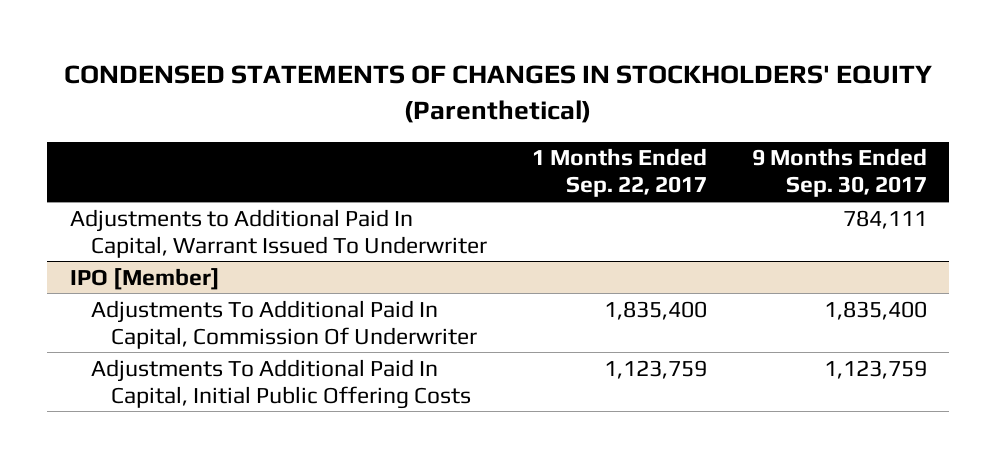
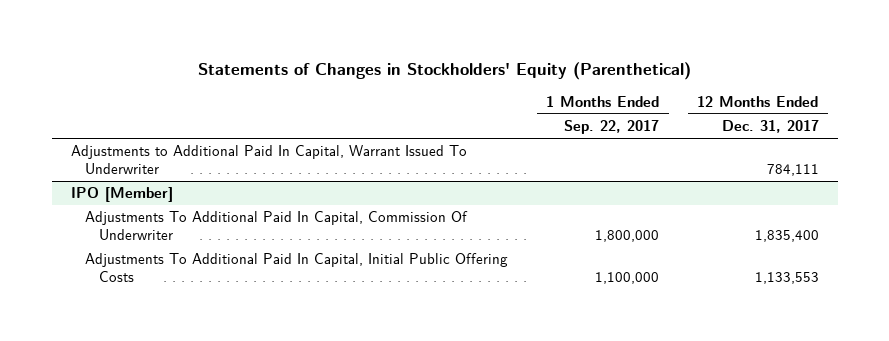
- CONDENSED STATEMENTS OF CHANGES IN STOCKHOLDERS' EQUITY (Parenthetical)
+ Statements of Changes in Stockholders' Equity (Parenthetical)
- | 1 Months Ended Sep. 22, 2017 | 9 Months Ended Sep. 30, 2017
+ | 1 Months Ended Sep. 22, 2017 | 12 Months Ended Dec. 31, 2017
@ IPO [Member]
- Adjustments To Additional Paid In Capital, Commission Of Underwriter | 1,835,400 | 1,835,400
- Adjustments To Additional Paid In Capital, Initial Public Offering Costs | 1,123,759 | 1,123,759
+ Adjustments To Additional Paid In Capital, Commission Of Underwriter | 1,800,000 | 1,835,400
+ Adjustments To Additional Paid In Capital, Initial Public Offering Costs | 1,100,000 | 1,133,553

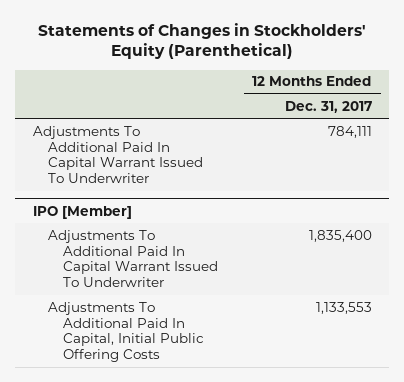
- | 1 Months Ended Sep. 22, 2017 | 12 Months Ended Dec. 31, 2017
+ | 12 Months Ended Dec. 31, 2017
- Adjustments to Additional Paid In Capital, Warrant Issued To Underwriter | | 784,111
+ Adjustments To Additional Paid In Capital Warrant Issued To Underwriter | 784,111
@ IPO [Member]
- Adjustments To Additional Paid In Capital, Commission Of Underwriter | 1,800,000 | 1,835,400
+ Adjustments To Additional Paid In Capital Warrant Issued To Underwriter | 1,835,400

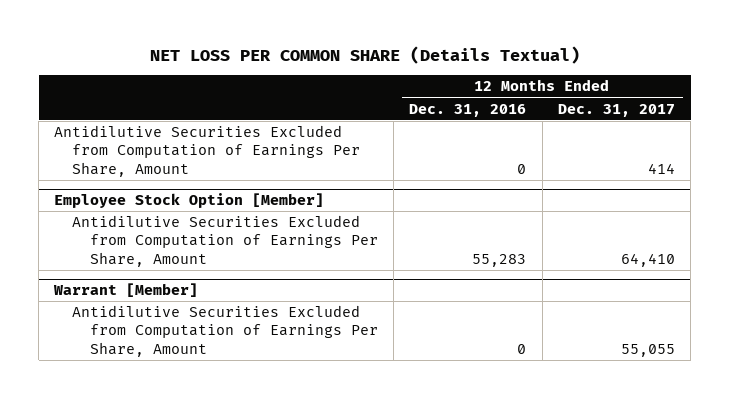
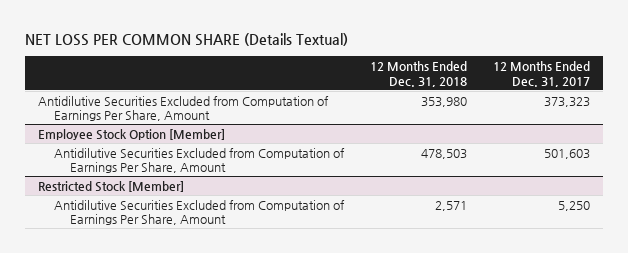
- | 12 Months Ended Dec. 31, 2016 | 12 Months Ended Dec. 31, 2017
+ | 12 Months Ended Dec. 31, 2018 | 12 Months Ended Dec. 31, 2017
- Antidilutive Securities Excluded from Computation of Earnings Per Share, Amount | 0 | 414
+ Antidilutive Securities Excluded from Computation of Earnings Per Share, Amount | 353,980 | 373,323
@ Employee Stock Option [Member]
- Antidilutive Securities Excluded from Computation of Earnings Per Share, Amount | 55,283 | 64,410
- Warrant [Member]
- Antidilutive Securities Excluded from Computation of Earnings Per Share, Amount | 0 | 55,055
@ Employee Stock Option [Member]
+ Antidilutive Securities Excluded from Computation of Earnings Per Share, Amount | 478,503 | 501,603
+ Restricted Stock [Member]
+ Antidilutive Securities Excluded from Computation of Earnings Per Share, Amount | 2,571 | 5,250

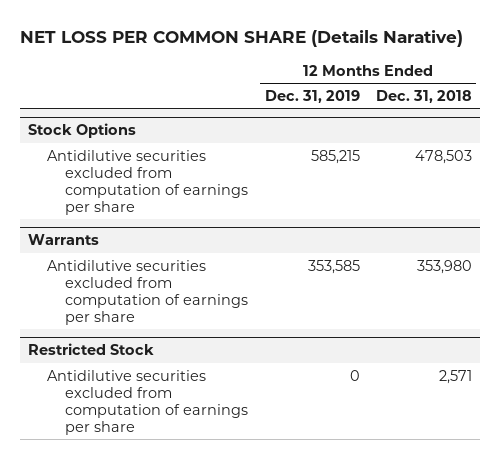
- NET LOSS PER COMMON SHARE (Details Textual)
+ NET LOSS PER COMMON SHARE (Details Narative)
- | 12 Months Ended Dec. 31, 2018 | 12 Months Ended Dec. 31, 2017
+ | 12 Months Ended Dec. 31, 2019 | 12 Months Ended Dec. 31, 2018
- Antidilutive Securities Excluded from Computation of Earnings Per Share, Amount | 353,980 | 373,323
- Employee Stock Option [Member]
- Antidilutive Securities Excluded from Computation of Earnings Per Share, Amount | 478,503 | 501,603
- Restricted Stock [Member]
- Antidilutive Securities Excluded from Computation of Earnings Per Share, Amount | 2,571 | 5,250
+ Stock Options
+ Antidilutive securities excluded from computation of earnings per share | 585,215 | 478,503
+ Warrants
+ Antidilutive securities excluded from computation of earnings per share | 353,585 | 353,980
+ Restricted Stock
+ Antidilutive securities excluded from computation of earnings per share | 0 | 2,571

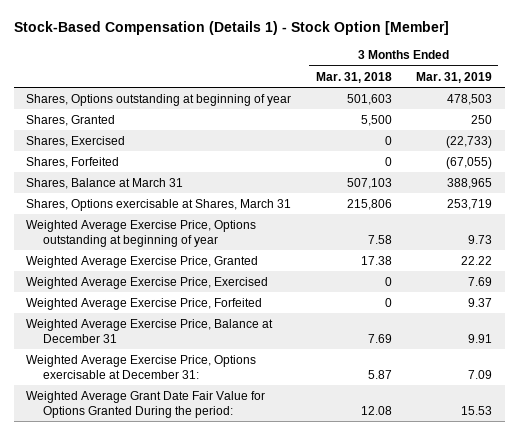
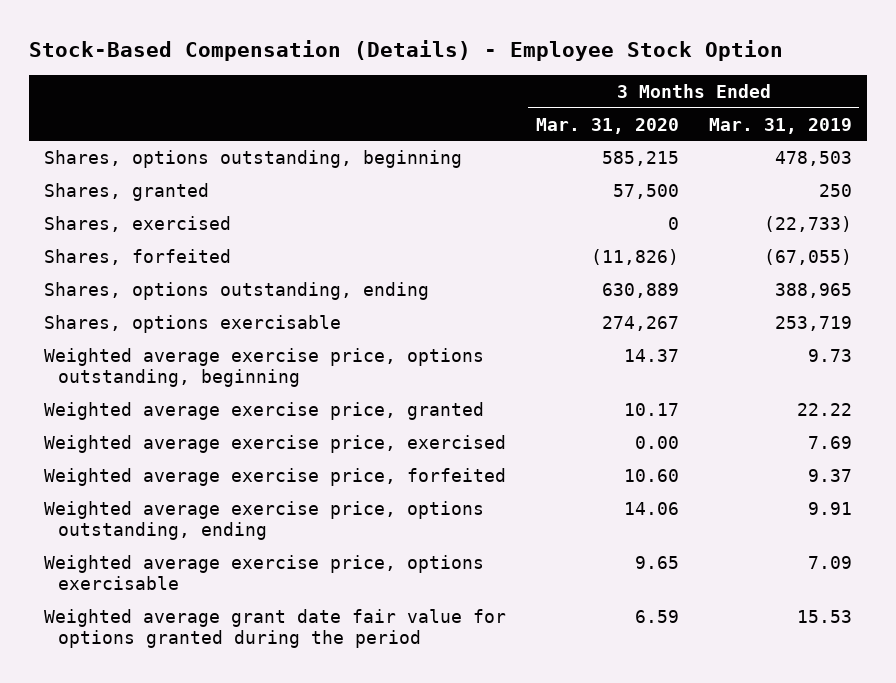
- Stock-Based Compensation (Details 1) - Stock Option [Member]
+ Stock-Based Compensation (Details) - Employee Stock Option
- | 3 Months Ended Mar. 31, 2018 | 3 Months Ended Mar. 31, 2019
+ | 3 Months Ended Mar. 31, 2020 | 3 Months Ended Mar. 31, 2019
- Shares, Options outstanding at beginning of year | 501,603 | 478,503
- Shares, Granted | 5,500 | 250
- Shares, Exercised | 0 | (22,733)
- Shares, Forfeited | 0 | (67,055)
- Shares, Balance at March 31 | 507,103 | 388,965
- Shares, Options exercisable at Shares, March 31 | 215,806 | 253,719
- Weighted Average Exercise Price, Options outstanding at beginning of year | 7.58 | 9.73
- Weighted Average Exercise Price, Granted | 17.38 | 22.22
- Weighted Average Exercise Price, Exercised | 0 | 7.69
- Weighted Average Exercise Price, Forfeited | 0 | 9.37
- Weighted Average Exercise Price, Balance at December 31 | 7.69 | 9.91
- Weighted Average Exercise Price, Options exercisable at December 31: | 5.87 | 7.09
- Weighted Average Grant Date Fair Value for Options Granted During the period: | 12.08 | 15.53
+ Shares, options outstanding, beginning | 585,215 | 478,503
+ Shares, granted | 57,500 | 250
+ Shares, exercised | 0 | (22,733)
+ Shares, forfeited | (11,826) | (67,055)
+ Shares, options outstanding, ending | 630,889 | 388,965
+ Shares, options exercisable | 274,267 | 253,719
+ Weighted average exercise price, options outstanding, beginning | 14.37 | 9.73
+ Weighted average exercise price, granted | 10.17 | 22.22
+ Weighted average exercise price, exercised | 0.00 | 7.69
+ Weighted average exercise price, forfeited | 10.60 | 9.37
+ Weighted average exercise price, options outstanding, ending | 14.06 | 9.91
+ Weighted average exercise price, options exercisable | 9.65 | 7.09
+ Weighted average grant date fair value for options granted during the period | 6.59 | 15.53

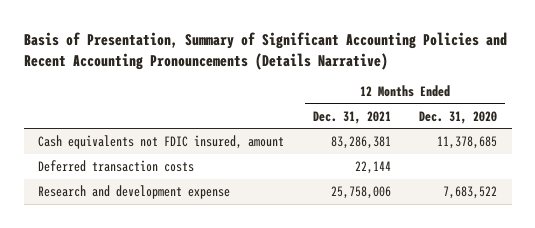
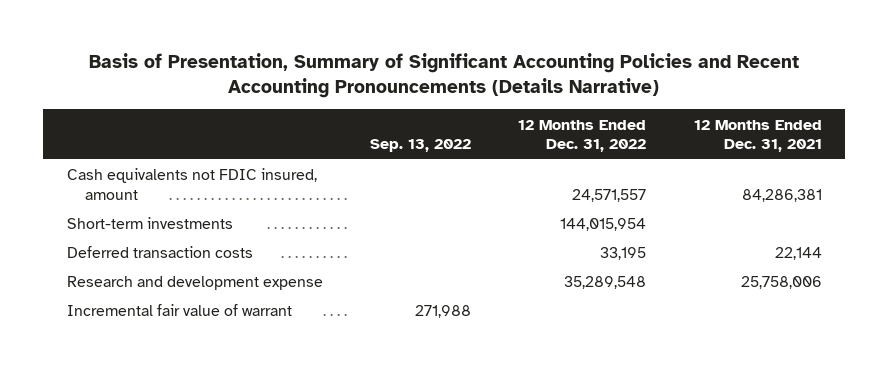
- | 12 Months Ended Dec. 31, 2021 | 12 Months Ended Dec. 31, 2020
+ | Sep. 13, 2022 | 12 Months Ended Dec. 31, 2022 | 12 Months Ended Dec. 31, 2021
- Cash equivalents not FDIC insured, amount | 83,286,381 | 11,378,685
+ Cash equivalents not FDIC insured, amount | | 24,571,557 | 84,286,381
+ Short-term investments | | 144,015,954 |
+ Incremental fair value of warrant | 271,988 | |

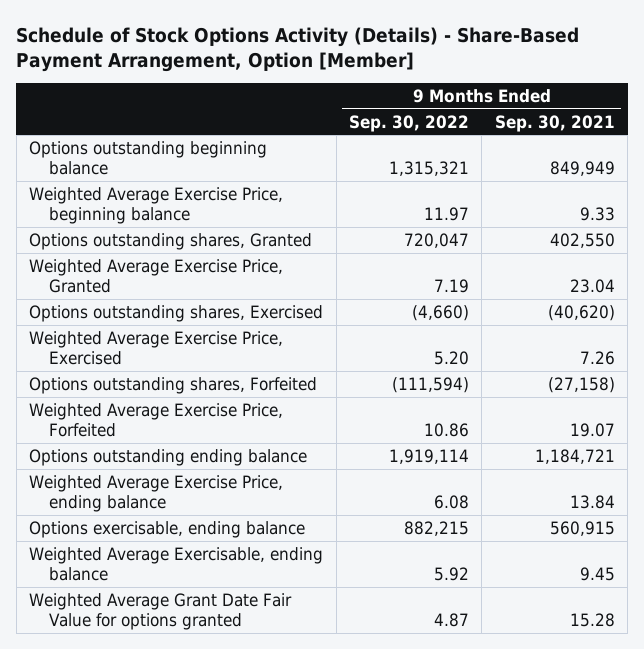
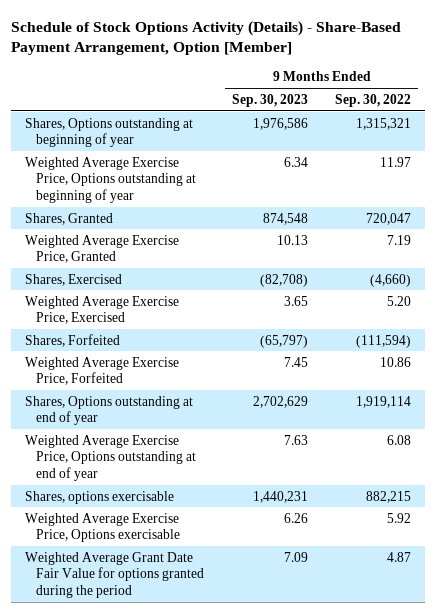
- | 9 Months Ended Sep. 30, 2022 | 9 Months Ended Sep. 30, 2021
+ | 9 Months Ended Sep. 30, 2023 | 9 Months Ended Sep. 30, 2022
- Options outstanding beginning balance | 1,315,321 | 849,949
- Weighted Average Exercise Price, beginning balance | 11.97 | 9.33
- Options outstanding shares, Granted | 720,047 | 402,550
+ Shares, Options outstanding at beginning of year | 1,976,586 | 1,315,321
+ Weighted Average Exercise Price, Options outstanding at beginning of year | 6.34 | 11.97
+ Shares, Granted | 874,548 | 720,047
- Options outstanding shares, Exercised | (4,660) | (40,620)
+ Shares, Exercised | (82,708) | (4,660)
- Options outstanding shares, Forfeited | (111,594) | (27,158)
+ Shares, Forfeited | (65,797) | (111,594)
- Options outstanding ending balance | 1,919,114 | 1,184,721
- Weighted Average Exercise Price, ending balance | 6.08 | 13.84
- Options exercisable, ending balance | 882,215 | 560,915
- Weighted Average Exercisable, ending balance | 5.92 | 9.45
- Weighted Average Grant Date Fair Value for options granted | 4.87 | 15.28
+ Shares, Options outstanding at end of year | 2,702,629 | 1,919,114
+ Weighted Average Exercise Price, Options outstanding at end of year | 7.63 | 6.08
+ Shares, options exercisable | 1,440,231 | 882,215
+ Weighted Average Exercise Price, Options exercisable | 6.26 | 5.92
+ Weighted Average Grant Date Fair Value for options granted during the period | 7.09 | 4.87

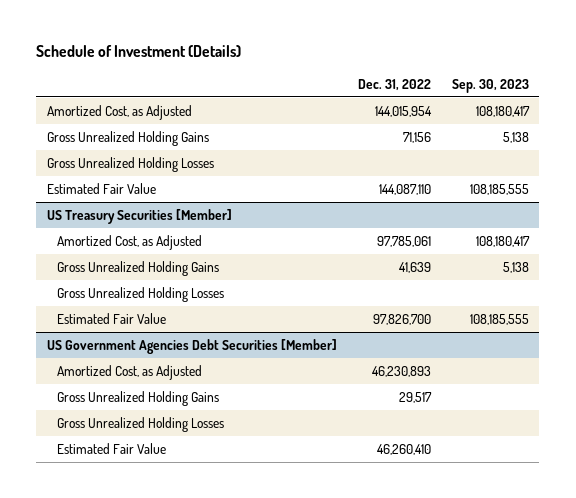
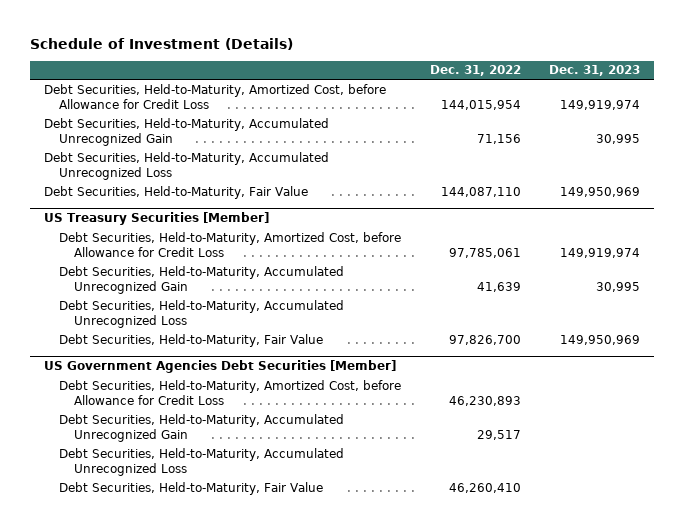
- | Dec. 31, 2022 | Sep. 30, 2023
+ | Dec. 31, 2022 | Dec. 31, 2023
- Amortized Cost, as Adjusted | 144,015,954 | 108,180,417
- Gross Unrealized Holding Gains | 71,156 | 5,138
- Gross Unrealized Holding Losses
- Estimated Fair Value | 144,087,110 | 108,185,555
+ Debt Securities, Held-to-Maturity, Amortized Cost, before Allowance for Credit Loss | 144,015,954 | 149,919,974
+ Debt Securities, Held-to-Maturity, Accumulated Unrecognized Gain | 71,156 | 30,995
+ Debt Securities, Held-to-Maturity, Accumulated Unrecognized Loss
+ Debt Securities, Held-to-Maturity, Fair Value | 144,087,110 | 149,950,969
@ US Treasury Securities [Member]
- Amortized Cost, as Adjusted | 97,785,061 | 108,180,417
- Gross Unrealized Holding Gains | 41,639 | 5,138
- Gross Unrealized Holding Losses
- Estimated Fair Value | 97,826,700 | 108,185,555
+ Debt Securities, Held-to-Maturity, Amortized Cost, before Allowance for Credit Loss | 97,785,061 | 149,919,974
+ Debt Securities, Held-to-Maturity, Accumulated Unrecognized Gain | 41,639 | 30,995
+ Debt Securities, Held-to-Maturity, Accumulated Unrecognized Loss
+ Debt Securities, Held-to-Maturity, Fair Value | 97,826,700 | 149,950,969
@ US Government Agencies Debt Securities [Member]
- Amortized Cost, as Adjusted | 46,230,893 |
- Gross Unrealized Holding Gains | 29,517 |
- Gross Unrealized Holding Losses
- Estimated Fair Value | 46,260,410 |
+ Debt Securities, Held-to-Maturity, Amortized Cost, before Allowance for Credit Loss | 46,230,893 |
+ Debt Securities, Held-to-Maturity, Accumulated Unrecognized Gain | 29,517 |
+ Debt Securities, Held-to-Maturity, Accumulated Unrecognized Loss
+ Debt Securities, Held-to-Maturity, Fair Value | 46,260,410 |

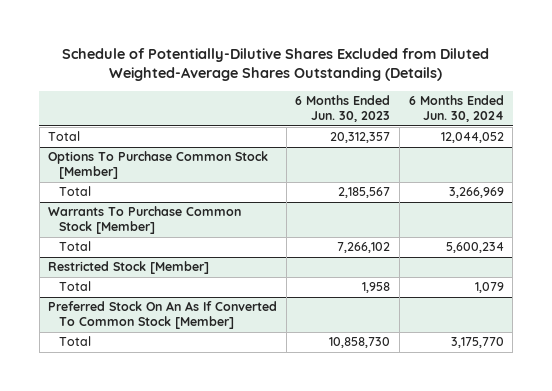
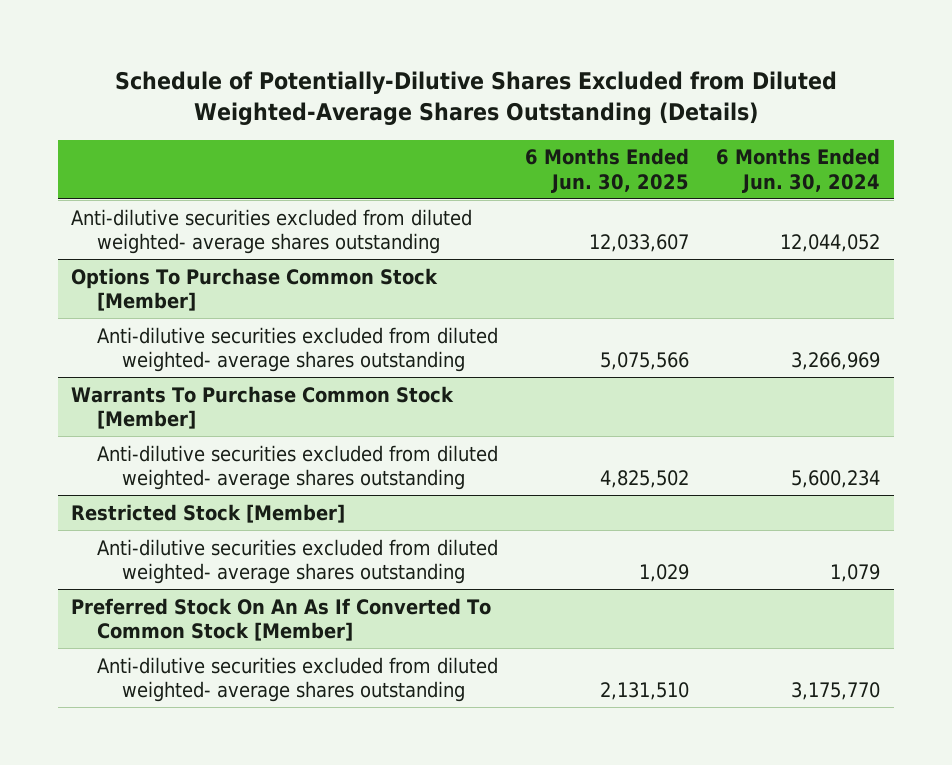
- | 6 Months Ended Jun. 30, 2023 | 6 Months Ended Jun. 30, 2024
+ | 6 Months Ended Jun. 30, 2025 | 6 Months Ended Jun. 30, 2024
- Total | 20,312,357 | 12,044,052
+ Anti-dilutive securities excluded from diluted weighted- average shares outstanding | 12,033,607 | 12,044,052
@ Options To Purchase Common Stock [Member]
- Total | 2,185,567 | 3,266,969
+ Anti-dilutive securities excluded from diluted weighted- average shares outstanding | 5,075,566 | 3,266,969
@ Warrants To Purchase Common Stock [Member]
- Total | 7,266,102 | 5,600,234
+ Anti-dilutive securities excluded from diluted weighted- average shares outstanding | 4,825,502 | 5,600,234
@ Restricted Stock [Member]
- Total | 1,958 | 1,079
+ Anti-dilutive securities excluded from diluted weighted- average shares outstanding | 1,029 | 1,079
@ Preferred Stock On An As If Converted To Common Stock [Member]
- Total | 10,858,730 | 3,175,770
+ Anti-dilutive securities excluded from diluted weighted- average shares outstanding | 2,131,510 | 3,175,770

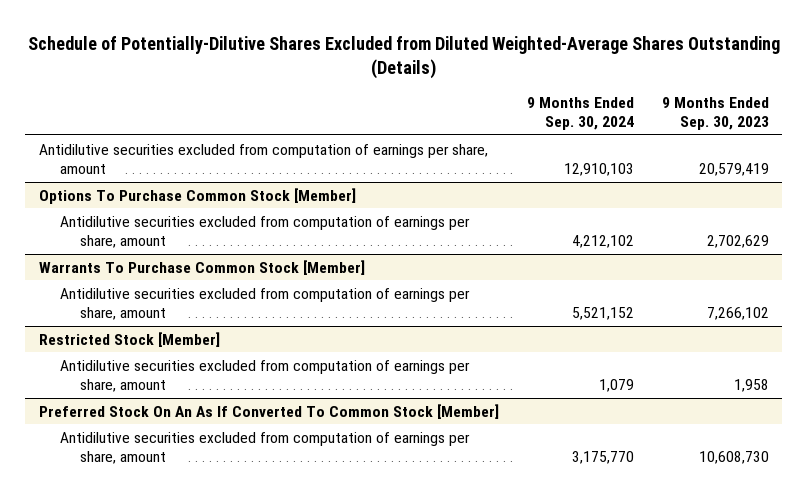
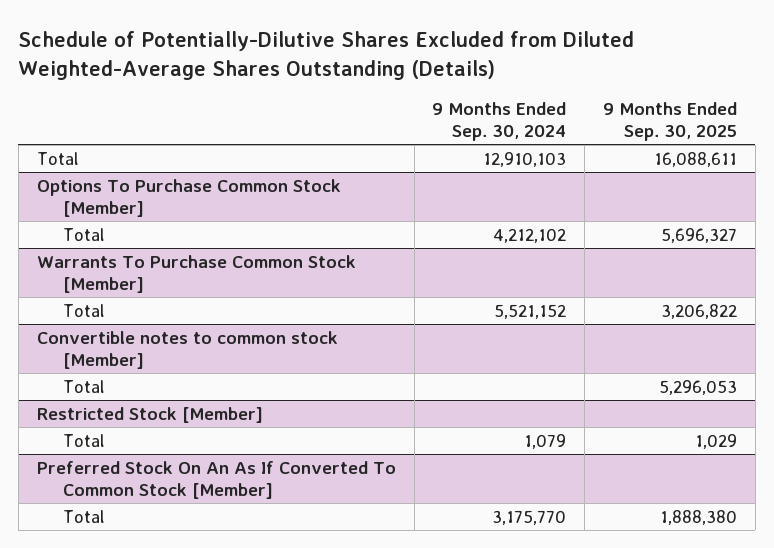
- | 9 Months Ended Sep. 30, 2024 | 9 Months Ended Sep. 30, 2023
+ | 9 Months Ended Sep. 30, 2024 | 9 Months Ended Sep. 30, 2025
- Antidilutive securities excluded from computation of earnings per share, amount | 12,910,103 | 20,579,419
+ Total | 12,910,103 | 16,088,611
@ Options To Purchase Common Stock [Member]
- Antidilutive securities excluded from computation of earnings per share, amount | 4,212,102 | 2,702,629
+ Total | 4,212,102 | 5,696,327
@ Warrants To Purchase Common Stock [Member]
- Antidilutive securities excluded from computation of earnings per share, amount | 5,521,152 | 7,266,102
+ Total | 5,521,152 | 3,206,822
+ Convertible notes to common stock [Member]
+ Total | | 5,296,053
@ Restricted Stock [Member]
- Antidilutive securities excluded from computation of earnings per share, amount | 1,079 | 1,958
+ Total | 1,079 | 1,029
@ Preferred Stock On An As If Converted To Common Stock [Member]
- Antidilutive securities excluded from computation of earnings per share, amount | 3,175,770 | 10,608,730
+ Total | 3,175,770 | 1,888,380

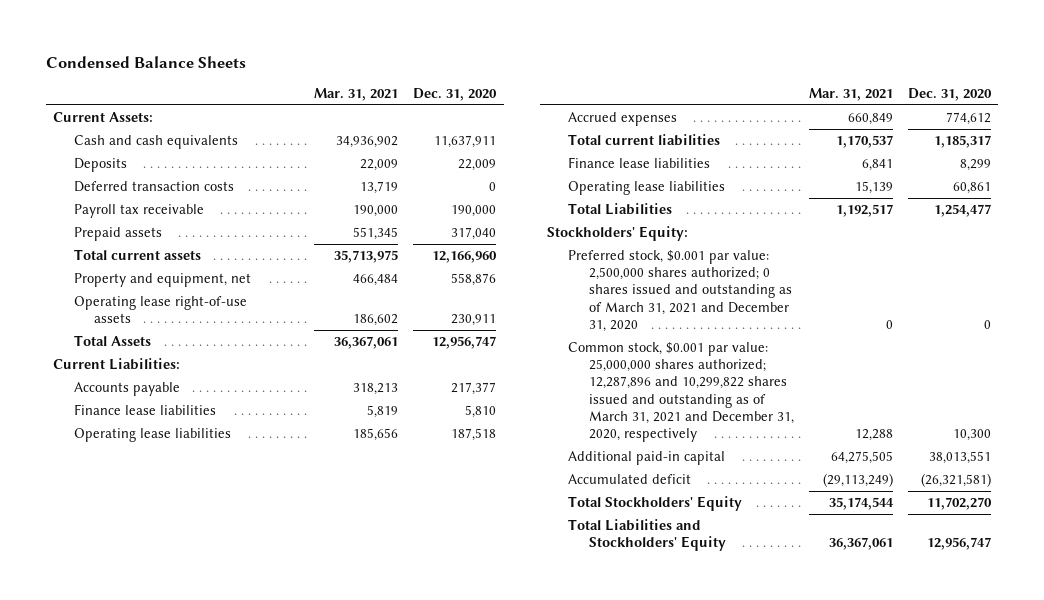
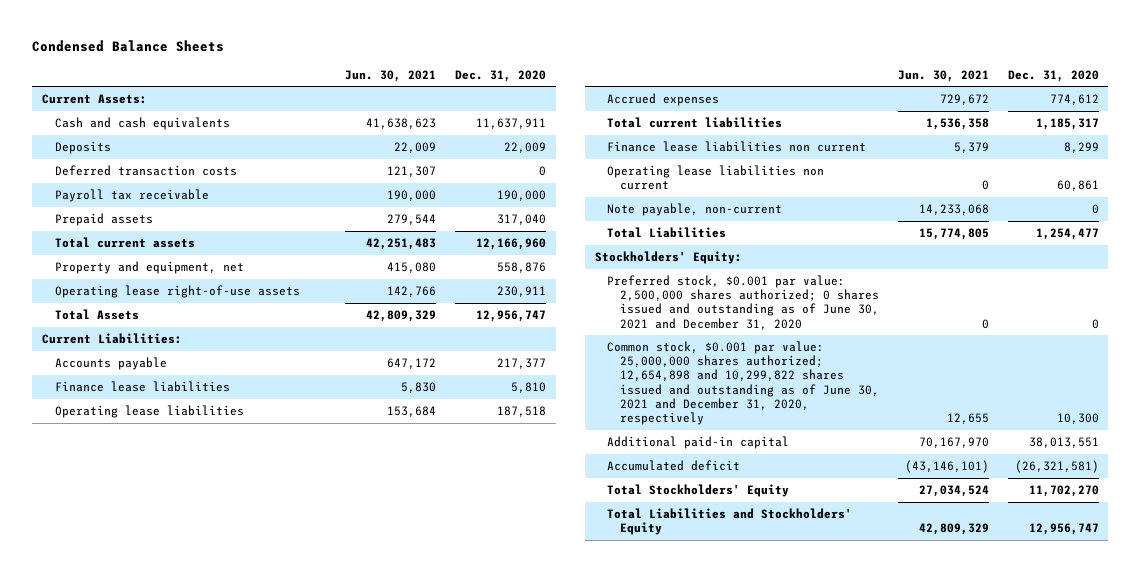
- | Mar. 31, 2021 | Dec. 31, 2020
+ | Jun. 30, 2021 | Dec. 31, 2020
- Finance lease liabilities | 6,841 | 8,299
- Operating lease liabilities | 15,139 | 60,861
+ Finance lease liabilities non current | 5,379 | 8,299
+ Operating lease liabilities non current | 0 | 60,861
+ Note payable, non-current | 14,233,068 | 0
- Preferred stock, $0.001 par value: 2,500,000 shares authorized; 0 shares issued and outstanding as of March 31, 2021 and December 31, 2020 | 0 | 0
- Common stock, $0.001 par value: 25,000,000 shares authorized; 12,287,896 and 10,299,822 shares issued and outstanding as of March 31, 2021 and December 31, 2020, respectively | 12,288 | 10,300
+ Preferred stock, $0.001 par value: 2,500,000 shares authorized; 0 shares issued and outstanding as of June 30, 2021 and December 31, 2020 | 0 | 0
+ Common stock, $0.001 par value: 25,000,000 shares authorized; 12,654,898 and 10,299,822 shares issued and outstanding as of June 30, 2021 and December 31, 2020, respectively | 12,655 | 10,300

